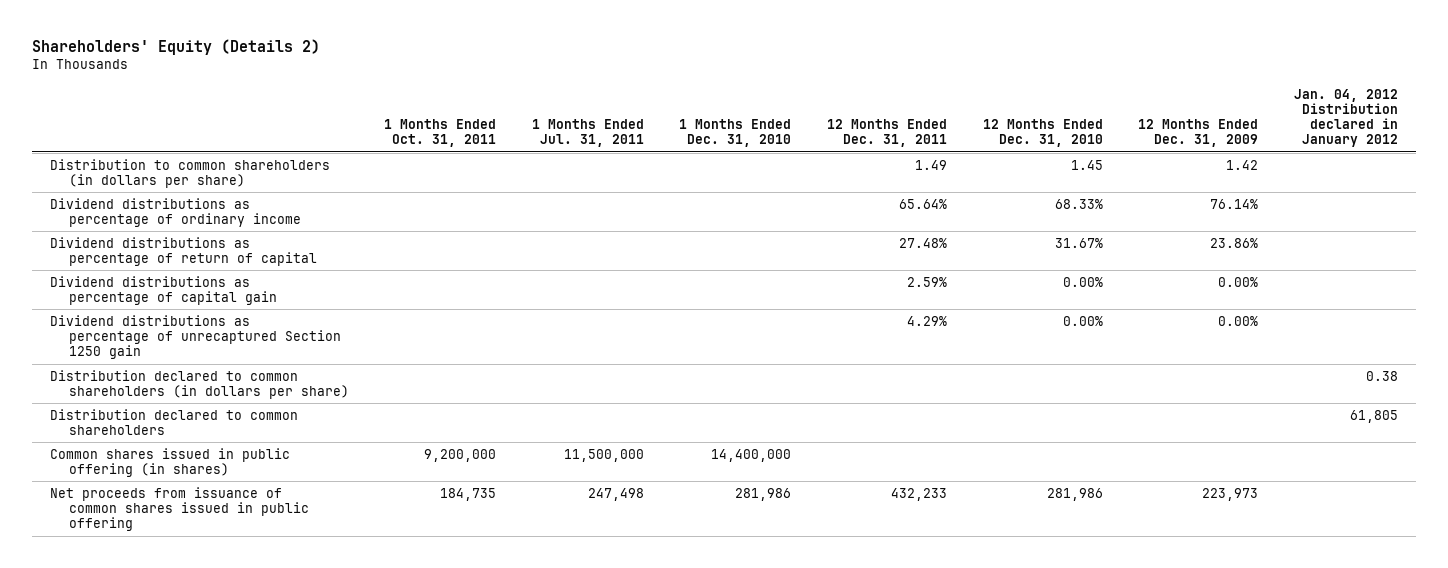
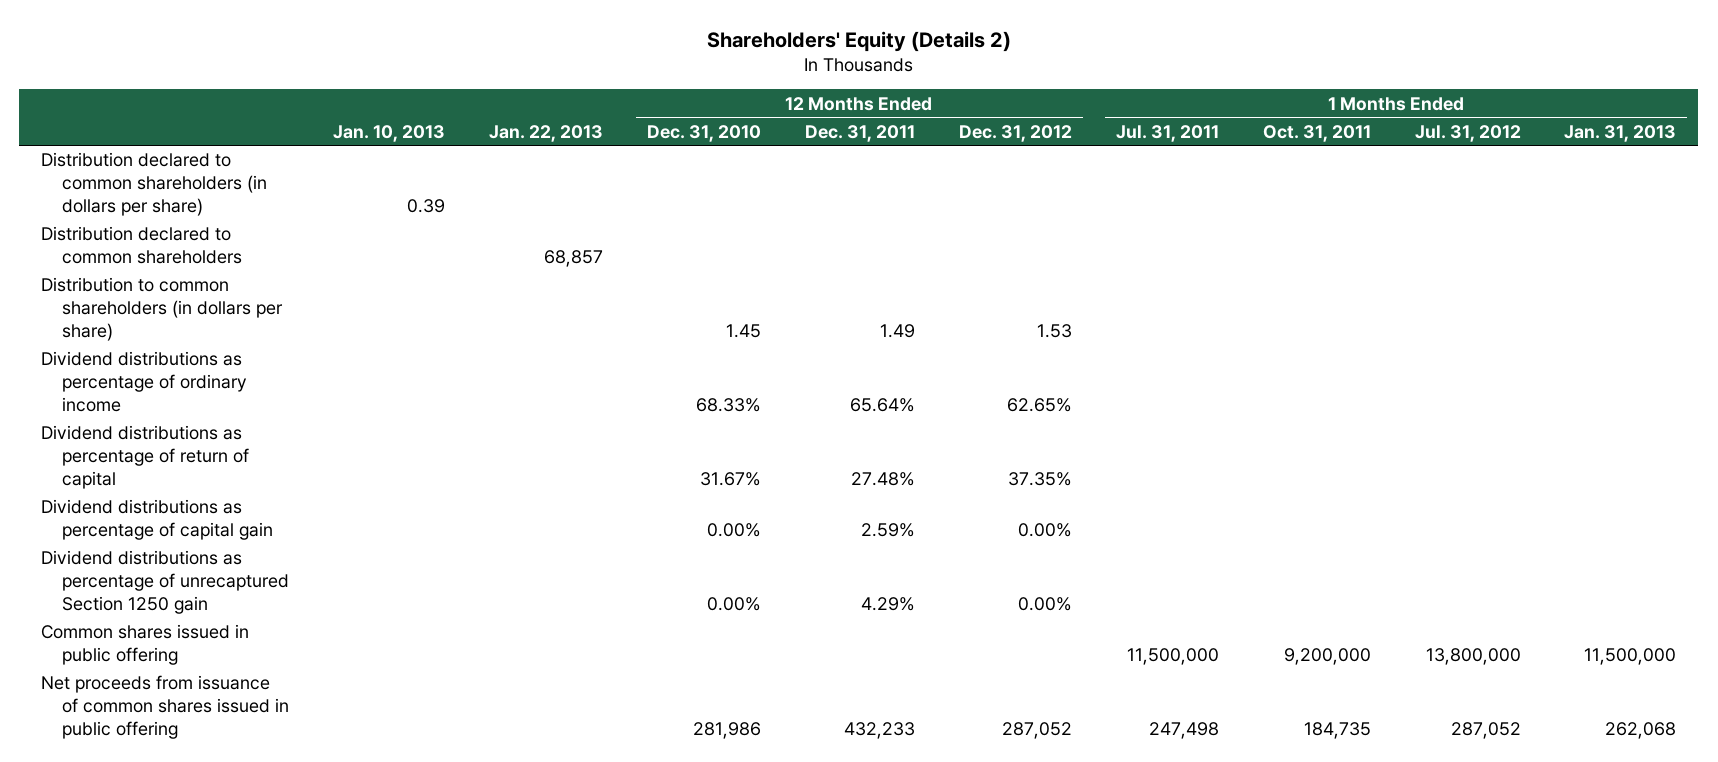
- | 1 Months Ended Oct. 31, 2011 | 1 Months Ended Jul. 31, 2011 | 1 Months Ended Dec. 31, 2010 | 12 Months Ended Dec. 31, 2011 | 12 Months Ended Dec. 31, 2010 | 12 Months Ended Dec. 31, 2009 | Jan. 04, 2012 Distribution declared in January 2012
+ | Jan. 10, 2013 | Jan. 22, 2013 | 12 Months Ended Dec. 31, 2010 | 12 Months Ended Dec. 31, 2011 | 12 Months Ended Dec. 31, 2012 | 1 Months Ended Jul. 31, 2011 | 1 Months Ended Oct. 31, 2011 | 1 Months Ended Jul. 31, 2012 | 1 Months Ended Jan. 31, 2013
moved up: Distribution declared to common shareholders (in dollars per share) | 0.39 | | | | | | | |
moved up: Distribution declared to common shareholders | | 68,857 | | | | | | |
- Common shares issued in public offering (in shares) | 9,200,000 | 11,500,000 | 14,400,000 | | | |
+ Common shares issued in public offering | | | | | | 11,500,000 | 9,200,000 | 13,800,000 | 11,500,000

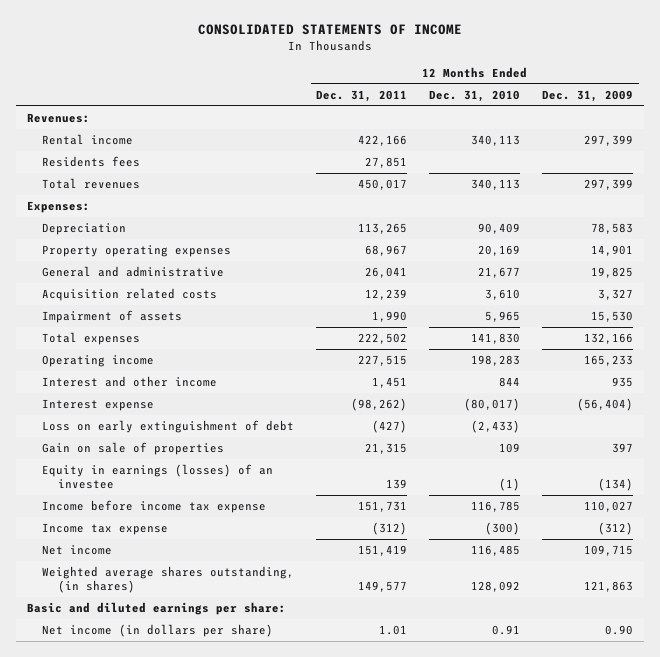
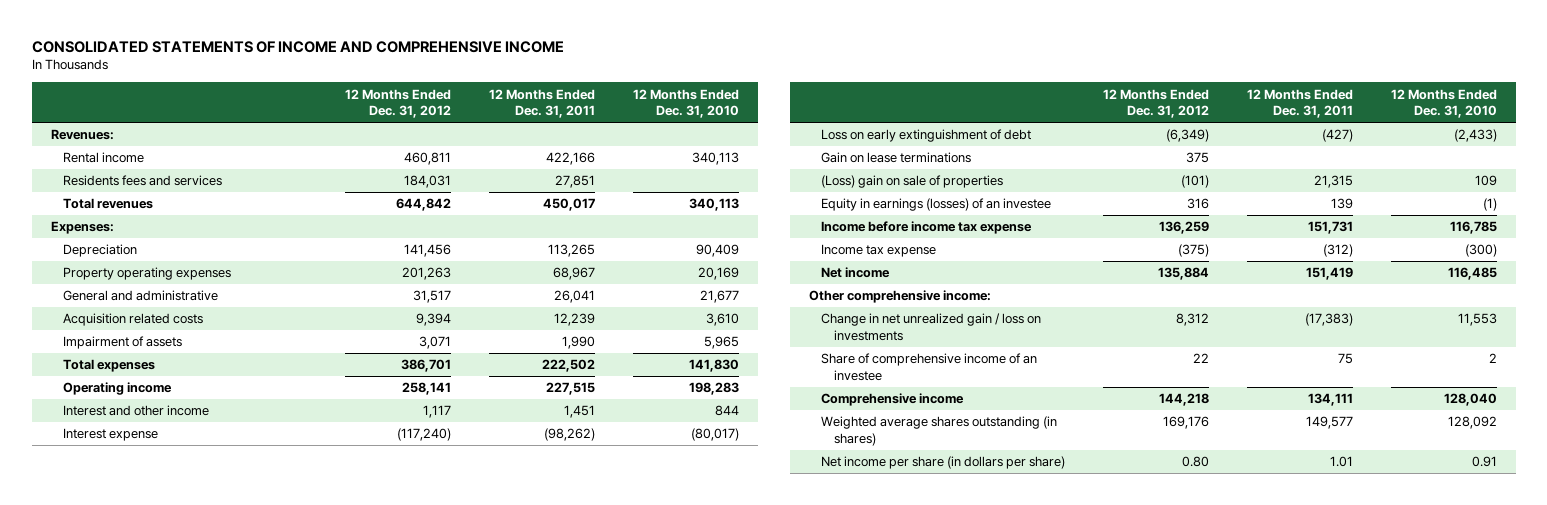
- CONSOLIDATED STATEMENTS OF INCOME
+ CONSOLIDATED STATEMENTS OF INCOME AND COMPREHENSIVE INCOME
- | 12 Months Ended Dec. 31, 2011 | 12 Months Ended Dec. 31, 2010 | 12 Months Ended Dec. 31, 2009
+ | 12 Months Ended Dec. 31, 2012 | 12 Months Ended Dec. 31, 2011 | 12 Months Ended Dec. 31, 2010
- Residents fees | 27,851 | |
+ Residents fees and services | 184,031 | 27,851 |
- Gain on sale of properties | 21,315 | 109 | 397
+ Gain on lease terminations | 375 | |
+ (Loss) gain on sale of properties | (101) | 21,315 | 109
- Weighted average shares outstanding, (in shares) | 149,577 | 128,092 | 121,863
- Basic and diluted earnings per share:
- Net income (in dollars per share) | 1.01 | 0.91 | 0.90
+ Other comprehensive income:
+ Change in net unrealized gain / loss on investments | 8,312 | (17,383) | 11,553
+ Share of comprehensive income of an investee | 22 | 75 | 2
+ Comprehensive income | 144,218 | 134,111 | 128,040
+ Weighted average shares outstanding (in shares) | 169,176 | 149,577 | 128,092
+ Net income per share (in dollars per share) | 0.80 | 1.01 | 0.91

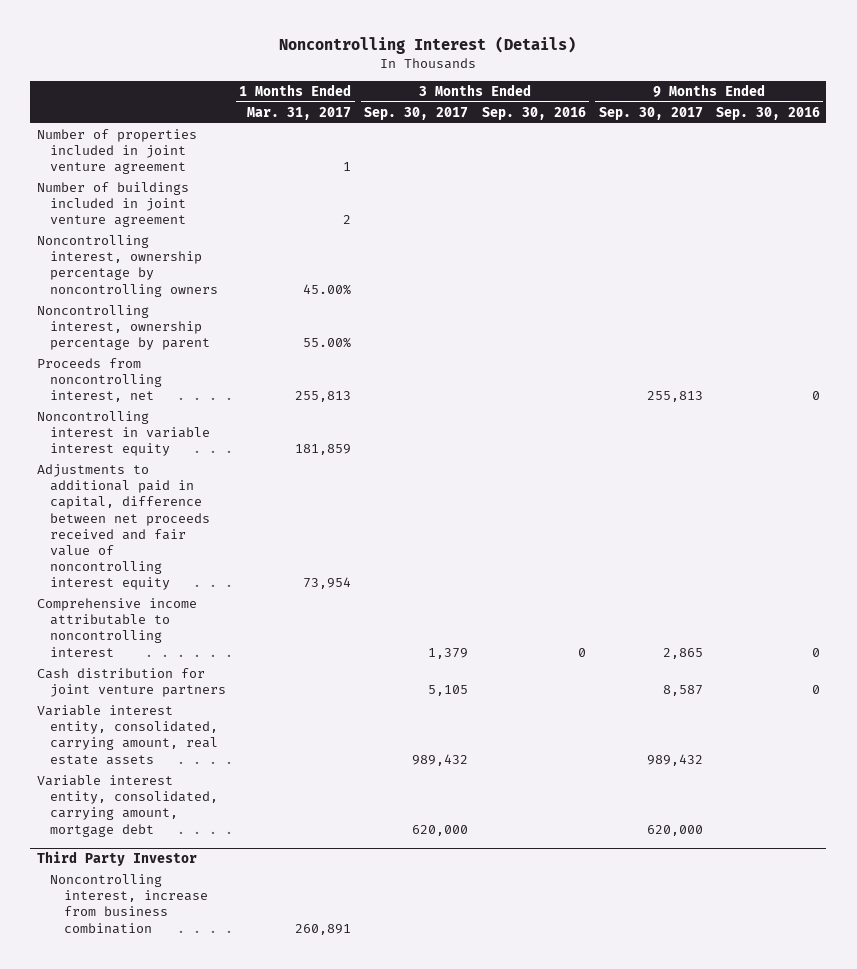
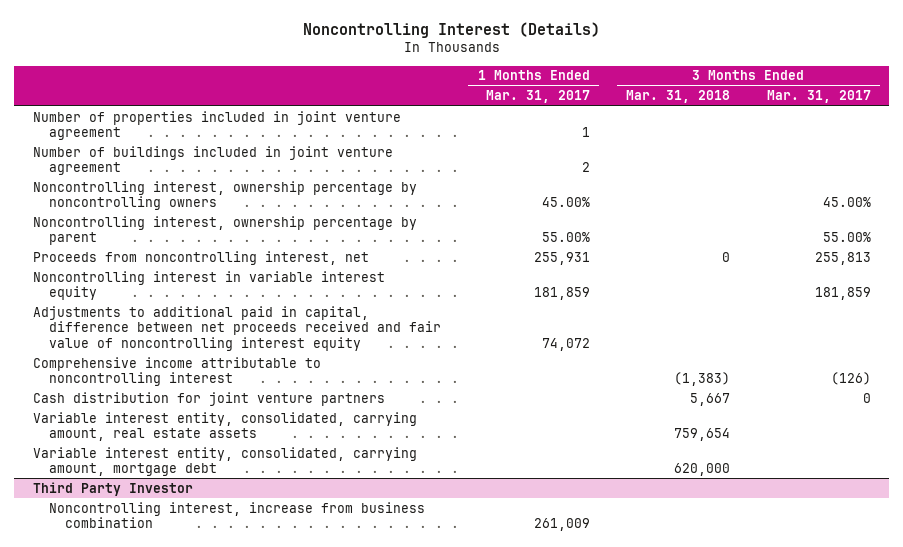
- | 1 Months Ended Mar. 31, 2017 | 3 Months Ended Sep. 30, 2017 | 3 Months Ended Sep. 30, 2016 | 9 Months Ended Sep. 30, 2017 | 9 Months Ended Sep. 30, 2016
+ | 1 Months Ended Mar. 31, 2017 | 3 Months Ended Mar. 31, 2018 | 3 Months Ended Mar. 31, 2017
- Proceeds from noncontrolling interest, net | 255,813 | | | 255,813 | 0
+ Proceeds from noncontrolling interest, net | 255,931 | 0 | 255,813
- Adjustments to additional paid in capital, difference between net proceeds received and fair value of noncontrolling interest equity | 73,954 | | | |
+ Adjustments to additional paid in capital, difference between net proceeds received and fair value of noncontrolling interest equity | 74,072 | |
@ Third Party Investor
- Noncontrolling interest, increase from business combination | 260,891 | | | |
+ Noncontrolling interest, increase from business combination | 261,009 | |

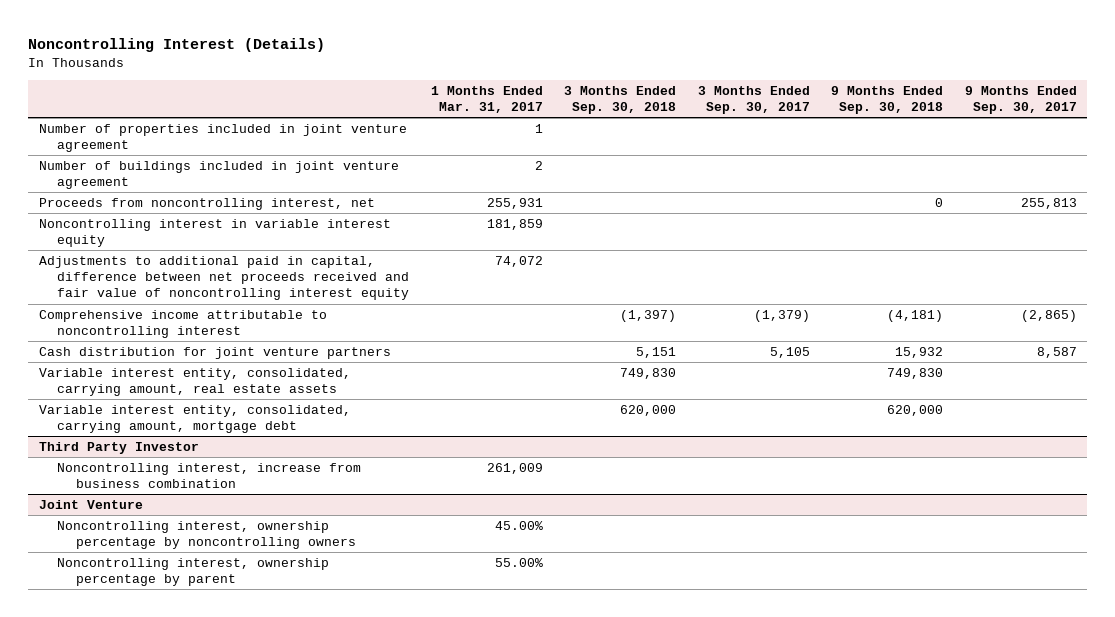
- | 1 Months Ended Mar. 31, 2017 | 3 Months Ended Mar. 31, 2018 | 3 Months Ended Mar. 31, 2017
+ | 1 Months Ended Mar. 31, 2017 | 3 Months Ended Sep. 30, 2018 | 3 Months Ended Sep. 30, 2017 | 9 Months Ended Sep. 30, 2018 | 9 Months Ended Sep. 30, 2017
- Noncontrolling interest, ownership percentage by noncontrolling owners | 45.00% | | 45.00%
- Noncontrolling interest, ownership percentage by parent | 55.00% | | 55.00%
+ Joint Venture
+ Noncontrolling interest, ownership percentage by noncontrolling owners | 45.00% | | | |
+ Noncontrolling interest, ownership percentage by parent | 55.00% | | | |

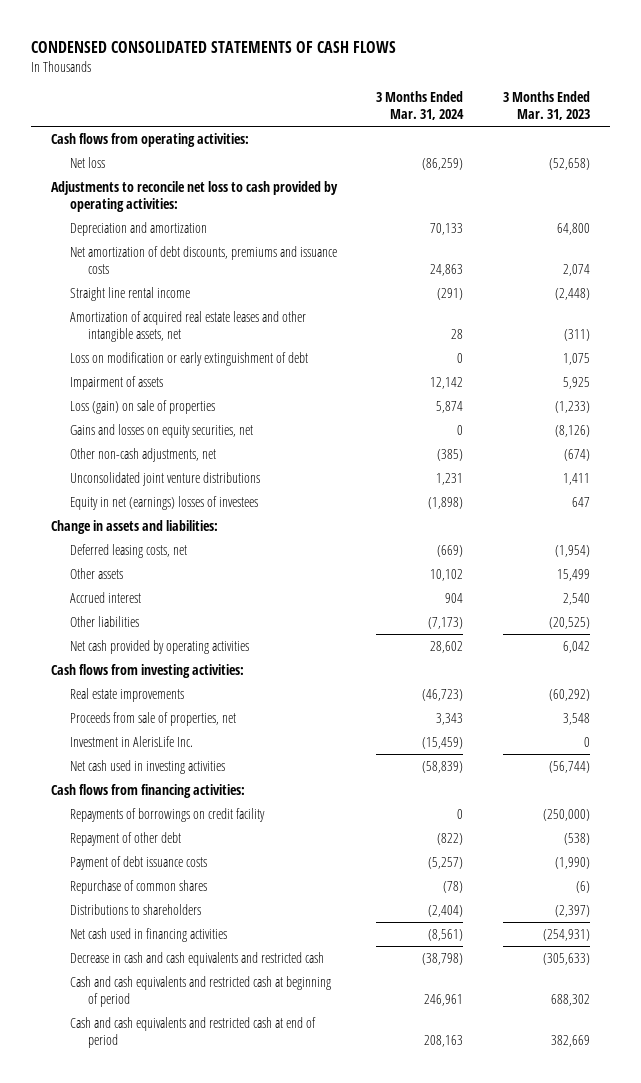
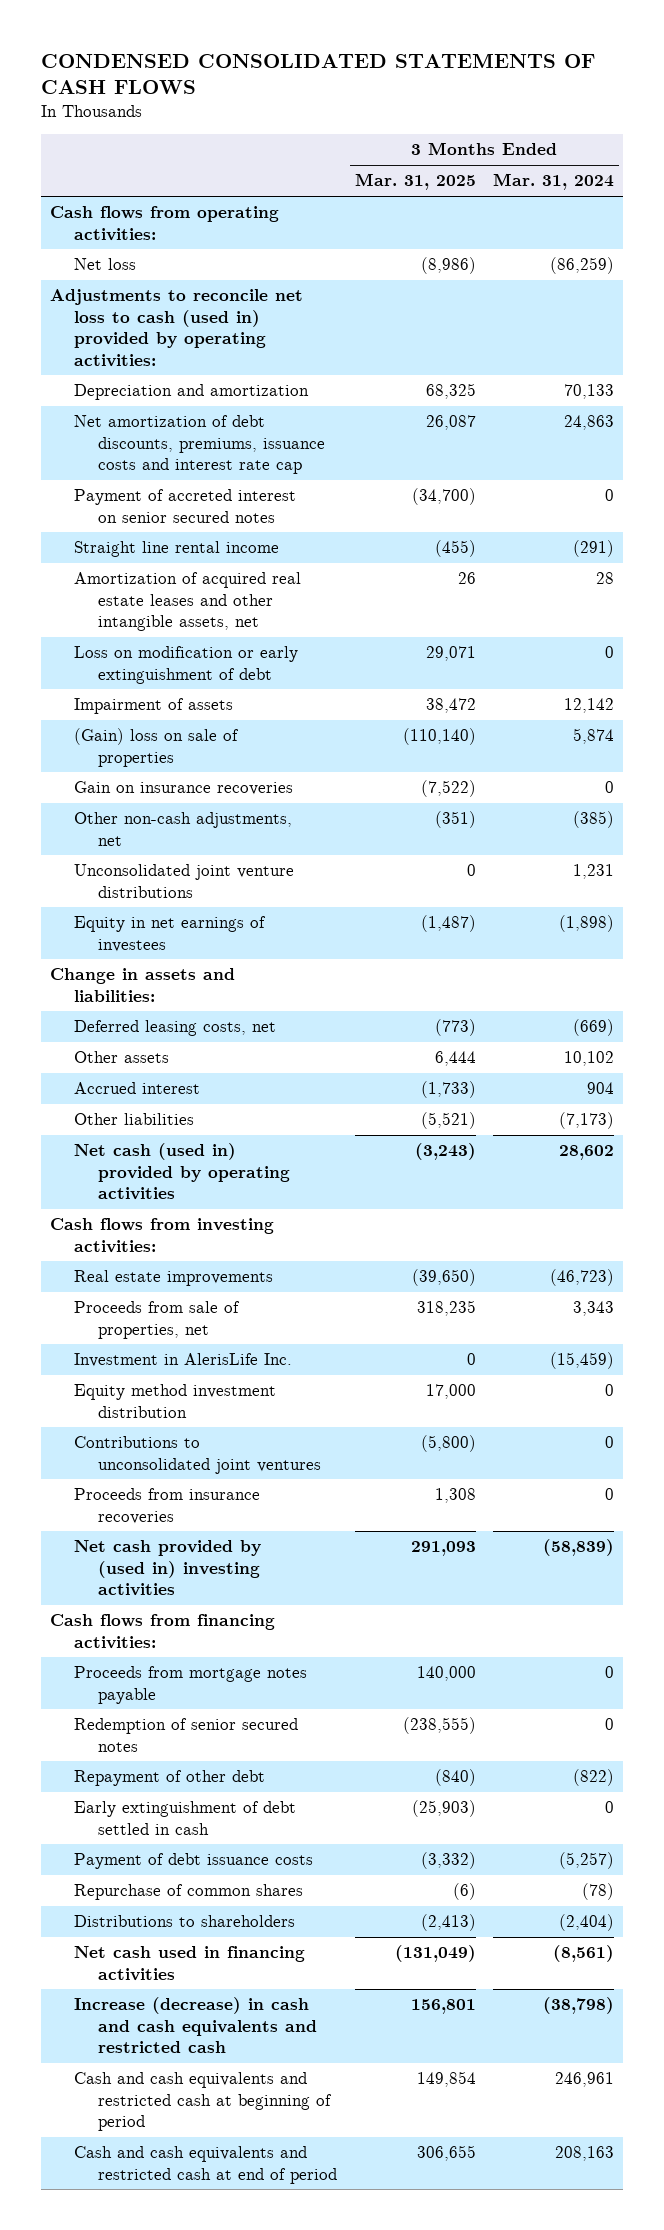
- | 3 Months Ended Mar. 31, 2024 | 3 Months Ended Mar. 31, 2023
+ | 3 Months Ended Mar. 31, 2025 | 3 Months Ended Mar. 31, 2024
- Adjustments to reconcile net loss to cash provided by operating activities:
+ Adjustments to reconcile net loss to cash (used in) provided by operating activities:
- Net amortization of debt discounts, premiums and issuance costs | 24,863 | 2,074
+ Net amortization of debt discounts, premiums, issuance costs and interest rate cap | 26,087 | 24,863
+ Payment of accreted interest on senior secured notes | (34,700) | 0
- Loss (gain) on sale of properties | 5,874 | (1,233)
- Gains and losses on equity securities, net | 0 | (8,126)
+ (Gain) loss on sale of properties | (110,140) | 5,874
+ Gain on insurance recoveries | (7,522) | 0
- Equity in net (earnings) losses of investees | (1,898) | 647
+ Equity in net earnings of investees | (1,487) | (1,898)
- Net cash provided by operating activities | 28,602 | 6,042
+ Net cash (used in) provided by operating activities | (3,243) | 28,602
- Net cash used in investing activities | (58,839) | (56,744)
+ Equity method investment distribution | 17,000 | 0
+ Contributions to unconsolidated joint ventures | (5,800) | 0
+ Proceeds from insurance recoveries | 1,308 | 0
+ Net cash provided by (used in) investing activities | 291,093 | (58,839)
- Repayments of borrowings on credit facility | 0 | (250,000)
+ Proceeds from mortgage notes payable | 140,000 | 0
+ Redemption of senior secured notes | (238,555) | 0
+ Early extinguishment of debt settled in cash | (25,903) | 0
- Decrease in cash and cash equivalents and restricted cash | (38,798) | (305,633)
+ Increase (decrease) in cash and cash equivalents and restricted cash | 156,801 | (38,798)

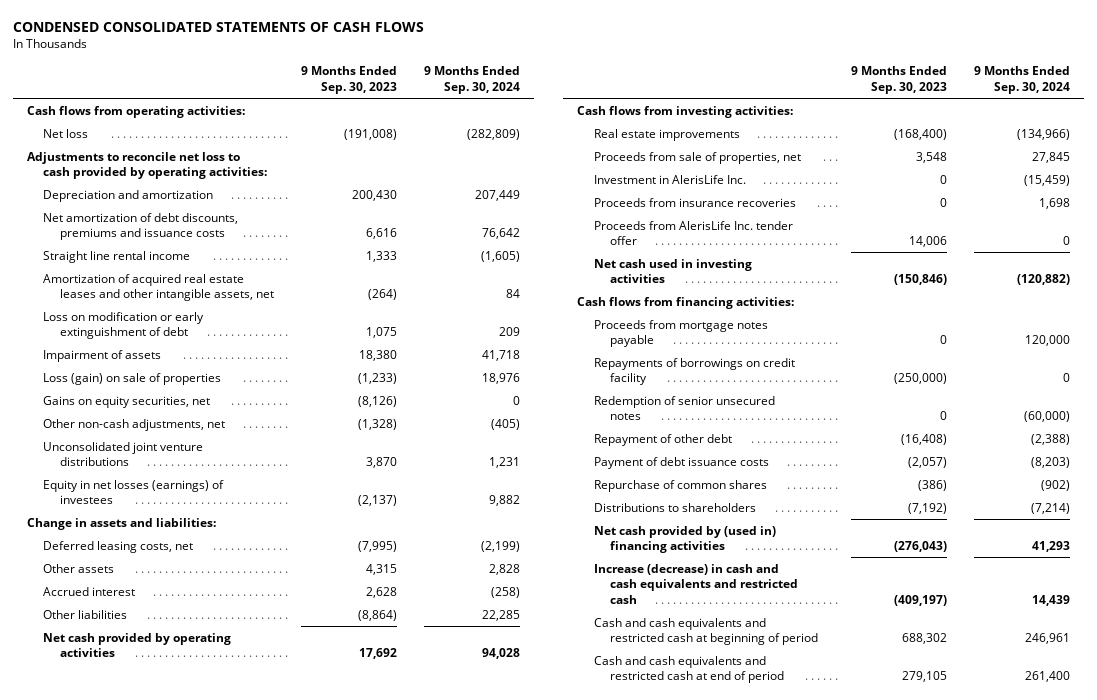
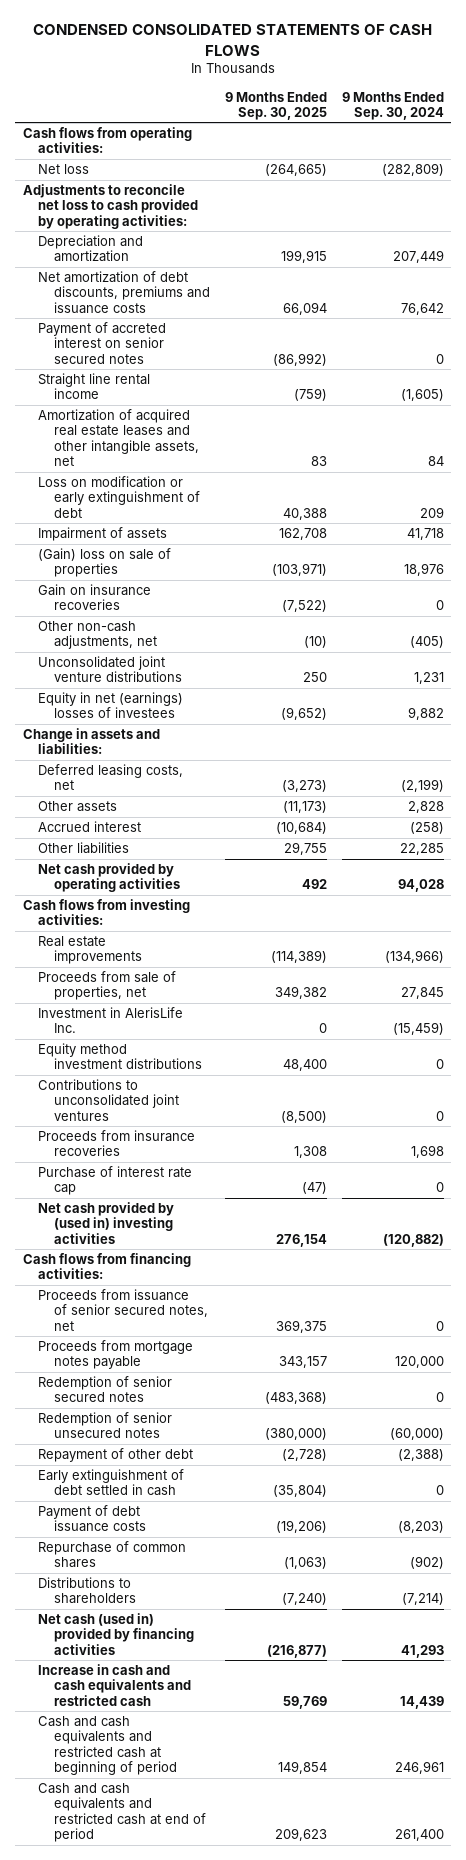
- | 9 Months Ended Sep. 30, 2023 | 9 Months Ended Sep. 30, 2024
+ | 9 Months Ended Sep. 30, 2025 | 9 Months Ended Sep. 30, 2024
+ Payment of accreted interest on senior secured notes | (86,992) | 0
- Loss (gain) on sale of properties | (1,233) | 18,976
- Gains on equity securities, net | (8,126) | 0
+ (Gain) loss on sale of properties | (103,971) | 18,976
+ Gain on insurance recoveries | (7,522) | 0
- Equity in net losses (earnings) of investees | (2,137) | 9,882
+ Equity in net (earnings) losses of investees | (9,652) | 9,882
+ Equity method investment distributions | 48,400 | 0
+ Contributions to unconsolidated joint ventures | (8,500) | 0
- Proceeds from AlerisLife Inc. tender offer | 14,006 | 0
- Net cash used in investing activities | (150,846) | (120,882)
+ Purchase of interest rate cap | (47) | 0
+ Net cash provided by (used in) investing activities | 276,154 | (120,882)
+ Proceeds from issuance of senior secured notes, net | 369,375 | 0
- Repayments of borrowings on credit facility | (250,000) | 0
+ Redemption of senior secured notes | (483,368) | 0
+ Early extinguishment of debt settled in cash | (35,804) | 0
- Net cash provided by (used in) financing activities | (276,043) | 41,293
- Increase (decrease) in cash and cash equivalents and restricted cash | (409,197) | 14,439
+ Net cash (used in) provided by financing activities | (216,877) | 41,293
+ Increase in cash and cash equivalents and restricted cash | 59,769 | 14,439

